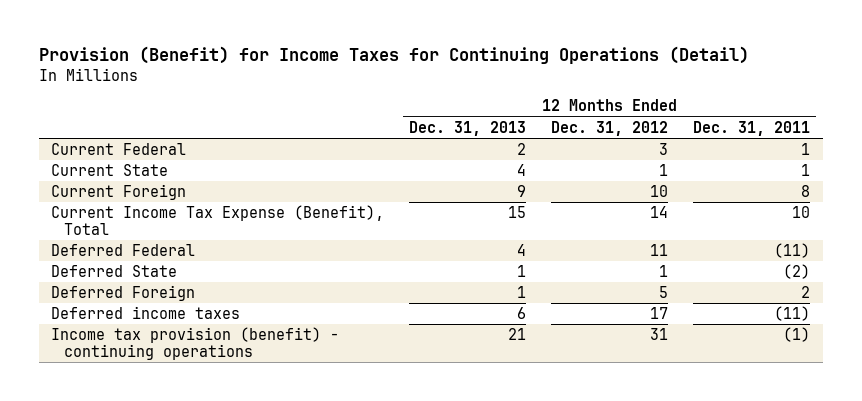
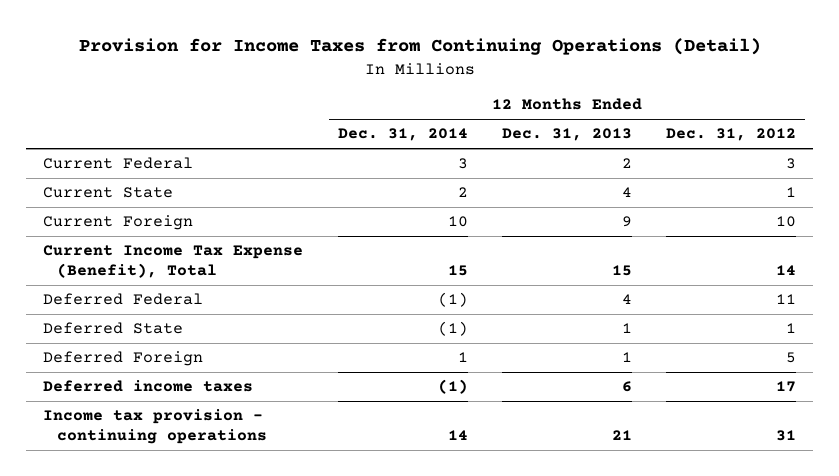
- Provision (Benefit) for Income Taxes for Continuing Operations (Detail)
+ Provision for Income Taxes from Continuing Operations (Detail)
- | 12 Months Ended Dec. 31, 2013 | 12 Months Ended Dec. 31, 2012 | 12 Months Ended Dec. 31, 2011
+ | 12 Months Ended Dec. 31, 2014 | 12 Months Ended Dec. 31, 2013 | 12 Months Ended Dec. 31, 2012
- Income tax provision (benefit) - continuing operations | 21 | 31 | (1)
+ Income tax provision - continuing operations | 14 | 21 | 31

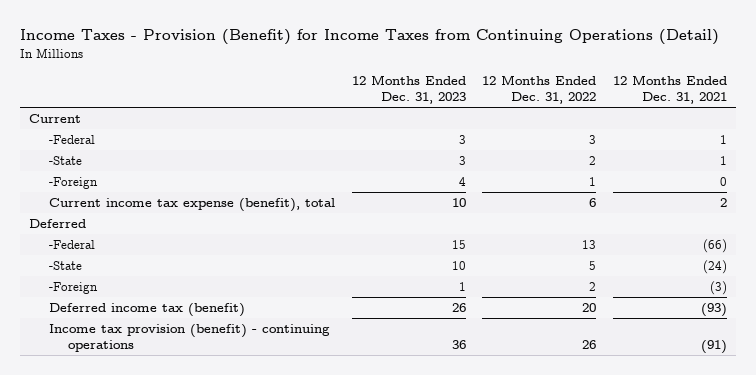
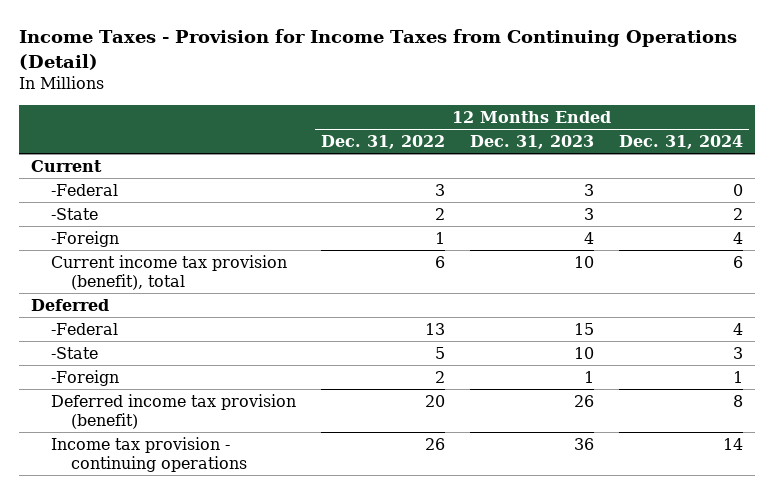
- Income Taxes - Provision (Benefit) for Income Taxes from Continuing Operations (Detail)
+ Income Taxes - Provision for Income Taxes from Continuing Operations (Detail)
- | 12 Months Ended Dec. 31, 2023 | 12 Months Ended Dec. 31, 2022 | 12 Months Ended Dec. 31, 2021
+ | 12 Months Ended Dec. 31, 2022 | 12 Months Ended Dec. 31, 2023 | 12 Months Ended Dec. 31, 2024
- Current income tax expense (benefit), total | 10 | 6 | 2
+ Current income tax provision (benefit), total | 6 | 10 | 6
- Deferred income tax (benefit) | 26 | 20 | (93)
- Income tax provision (benefit) - continuing operations | 36 | 26 | (91)
+ Deferred income tax provision (benefit) | 20 | 26 | 8
+ Income tax provision - continuing operations | 26 | 36 | 14

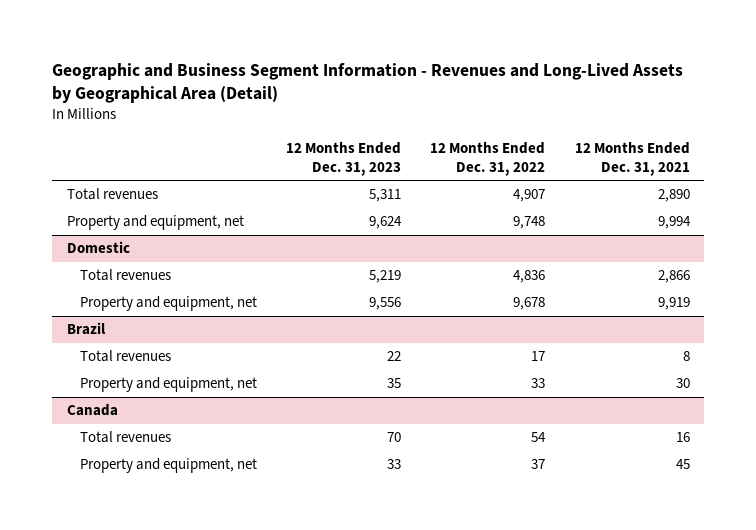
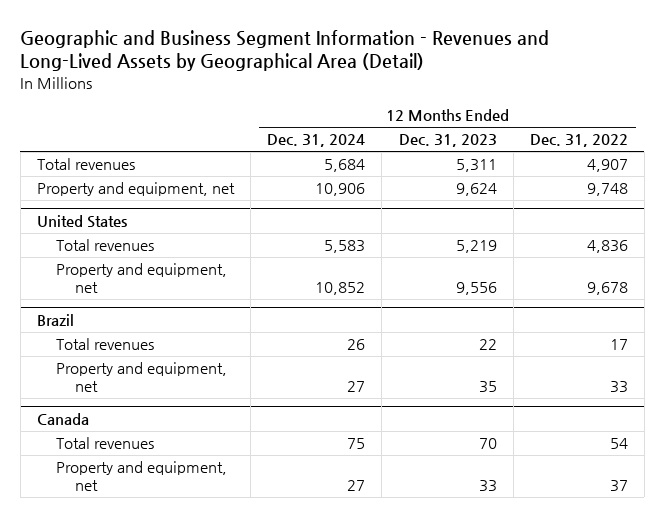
- | 12 Months Ended Dec. 31, 2023 | 12 Months Ended Dec. 31, 2022 | 12 Months Ended Dec. 31, 2021
+ | 12 Months Ended Dec. 31, 2024 | 12 Months Ended Dec. 31, 2023 | 12 Months Ended Dec. 31, 2022
- Domestic
+ United States

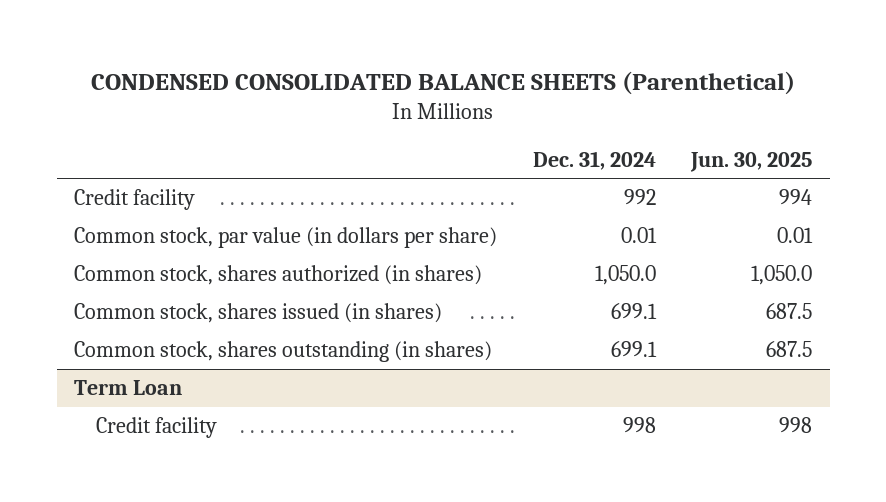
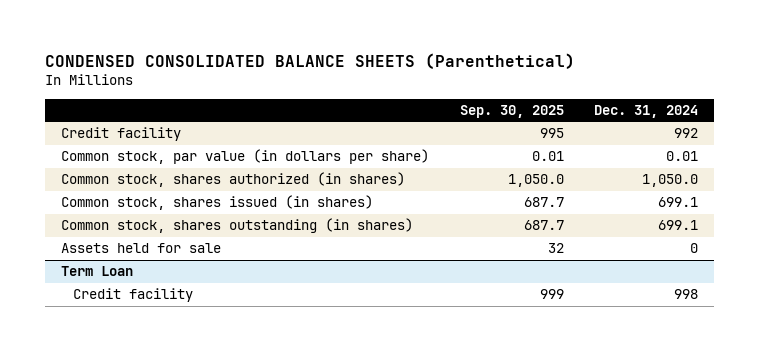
- | Dec. 31, 2024 | Jun. 30, 2025
+ | Sep. 30, 2025 | Dec. 31, 2024
+ Assets held for sale | 32 | 0

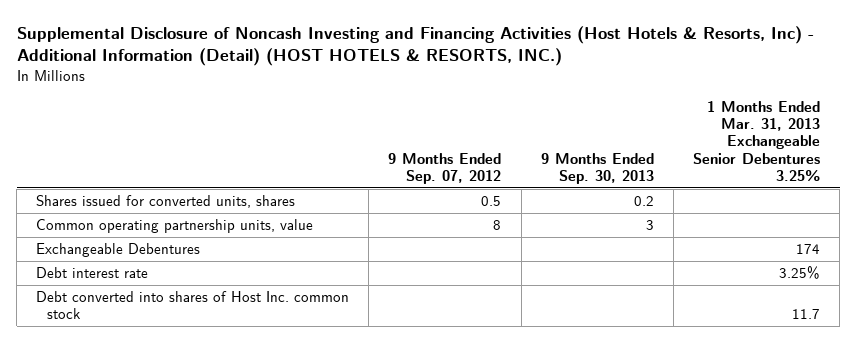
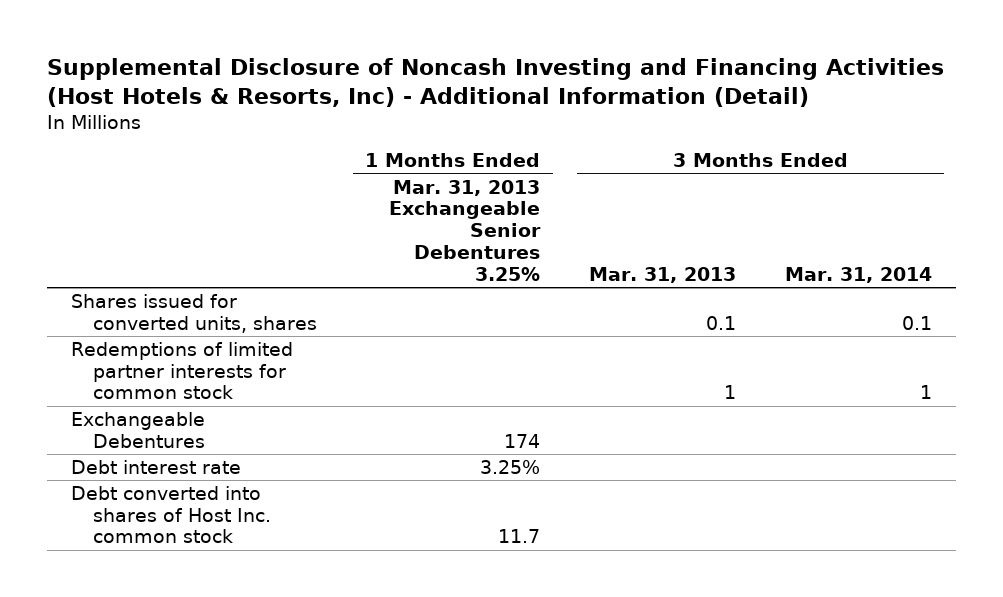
- Supplemental Disclosure of Noncash Investing and Financing Activities (Host Hotels & Resorts, Inc) - Additional Information (Detail) (HOST HOTELS & RESORTS, INC.)
+ Supplemental Disclosure of Noncash Investing and Financing Activities (Host Hotels & Resorts, Inc) - Additional Information (Detail)
- | 9 Months Ended Sep. 07, 2012 | 9 Months Ended Sep. 30, 2013 | 1 Months Ended Mar. 31, 2013 Exchangeable Senior Debentures 3.25%
+ | 1 Months Ended Mar. 31, 2013 Exchangeable Senior Debentures 3.25% | 3 Months Ended Mar. 31, 2013 | 3 Months Ended Mar. 31, 2014
- Common operating partnership units, value | 8 | 3 |
+ Redemptions of limited partner interests for common stock | | 1 | 1

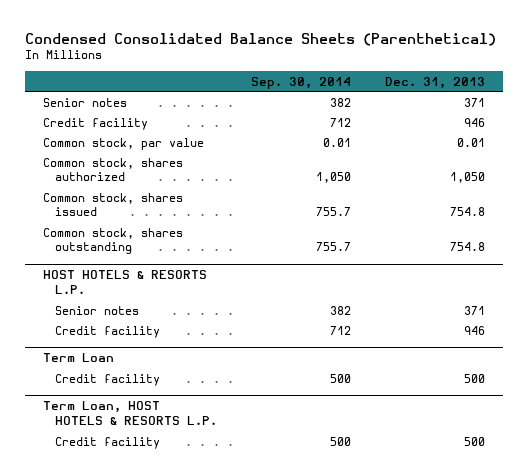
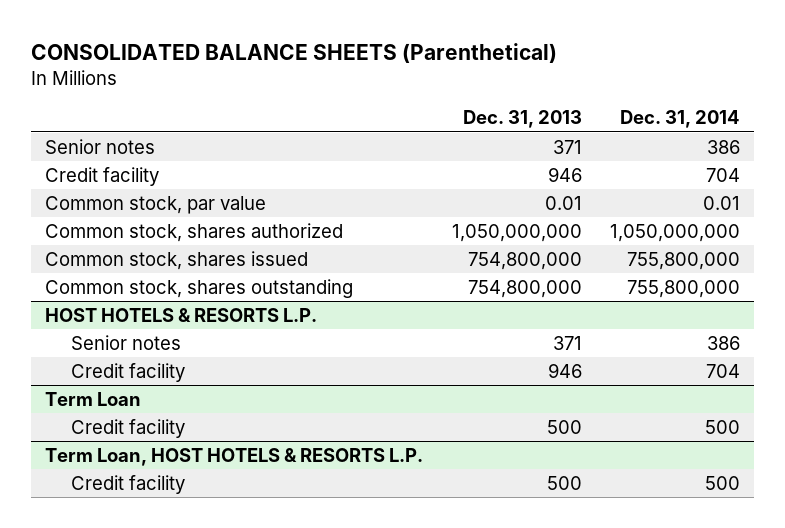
- Condensed Consolidated Balance Sheets (Parenthetical)
+ CONSOLIDATED BALANCE SHEETS (Parenthetical)
- | Sep. 30, 2014 | Dec. 31, 2013
+ | Dec. 31, 2013 | Dec. 31, 2014
- Common stock, shares authorized | 1,050 | 1,050
- Common stock, shares issued | 755.7 | 754.8
- Common stock, shares outstanding | 755.7 | 754.8
+ Common stock, shares authorized | 1,050,000,000 | 1,050,000,000
+ Common stock, shares issued | 754,800,000 | 755,800,000
+ Common stock, shares outstanding | 754,800,000 | 755,800,000

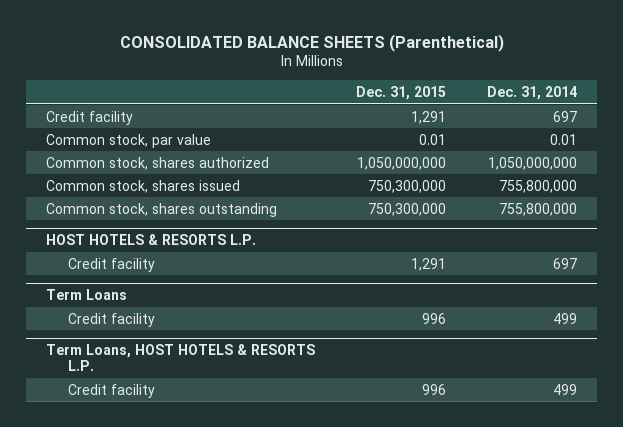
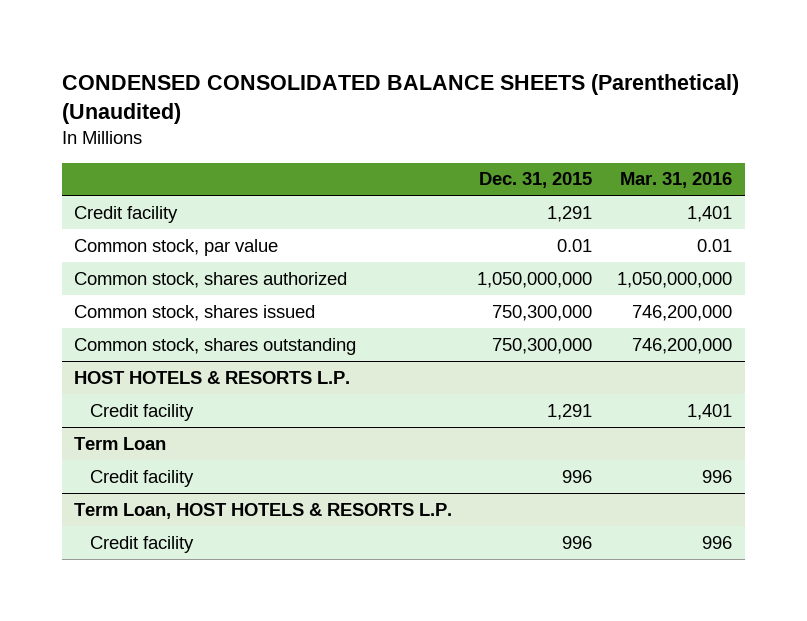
- CONSOLIDATED BALANCE SHEETS (Parenthetical)
+ CONDENSED CONSOLIDATED BALANCE SHEETS (Parenthetical) (Unaudited)
- | Dec. 31, 2015 | Dec. 31, 2014
+ | Dec. 31, 2015 | Mar. 31, 2016
- Term Loans
+ Term Loan
- Term Loans, HOST HOTELS & RESORTS L.P.
+ Term Loan, HOST HOTELS & RESORTS L.P.

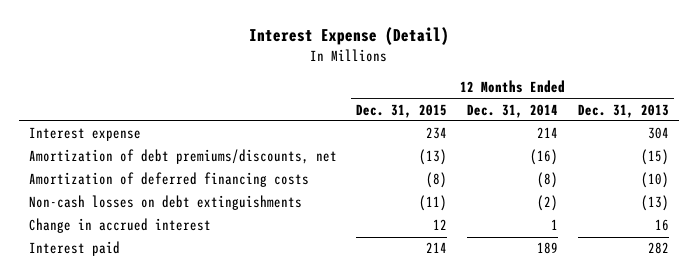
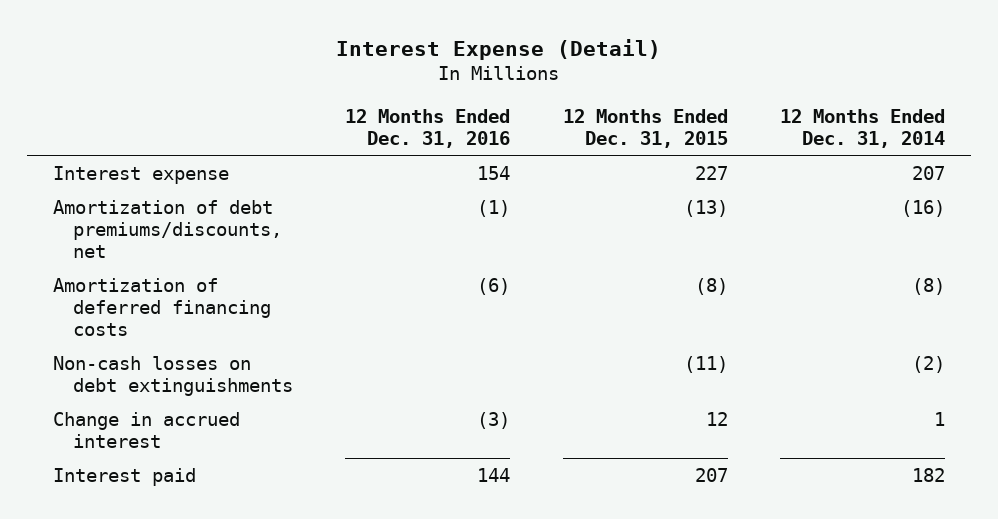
- | 12 Months Ended Dec. 31, 2015 | 12 Months Ended Dec. 31, 2014 | 12 Months Ended Dec. 31, 2013
+ | 12 Months Ended Dec. 31, 2016 | 12 Months Ended Dec. 31, 2015 | 12 Months Ended Dec. 31, 2014
- Interest expense | 234 | 214 | 304
+ Interest expense | 154 | 227 | 207
- Interest paid | 214 | 189 | 282
+ Interest paid | 144 | 207 | 182

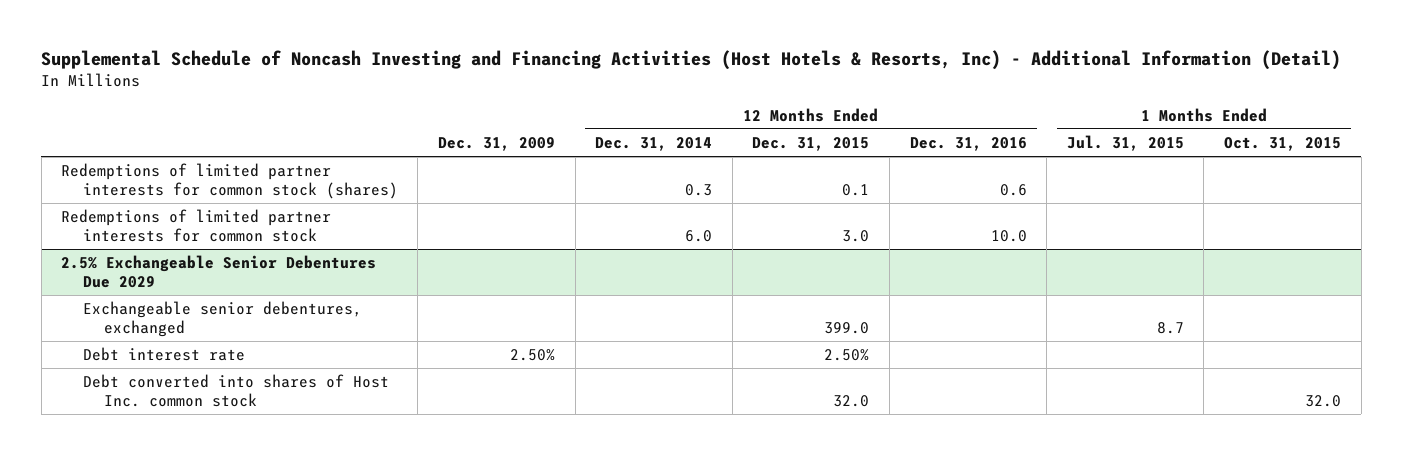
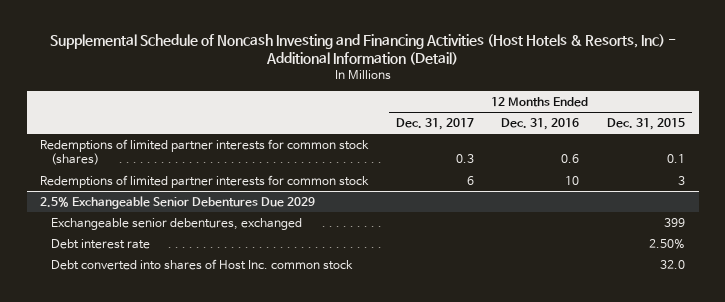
- | Dec. 31, 2009 | 12 Months Ended Dec. 31, 2014 | 12 Months Ended Dec. 31, 2015 | 12 Months Ended Dec. 31, 2016 | 1 Months Ended Jul. 31, 2015 | 1 Months Ended Oct. 31, 2015
+ | 12 Months Ended Dec. 31, 2017 | 12 Months Ended Dec. 31, 2016 | 12 Months Ended Dec. 31, 2015
- Redemptions of limited partner interests for common stock | | 6.0 | 3.0 | 10.0 | |
+ Redemptions of limited partner interests for common stock | 6 | 10 | 3
@ 2.5% Exchangeable Senior Debentures Due 2029
- Exchangeable senior debentures, exchanged | | | 399.0 | | 8.7 |
+ Exchangeable senior debentures, exchanged | | | 399

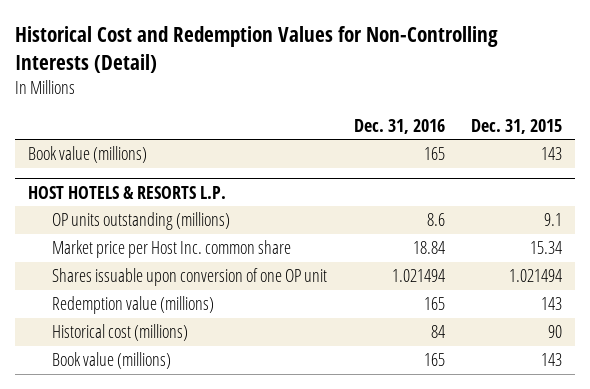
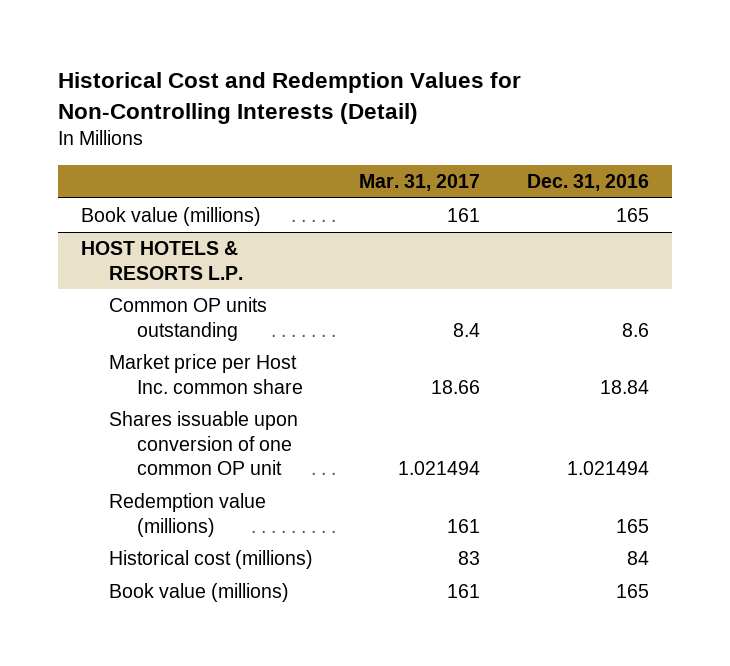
- | Dec. 31, 2016 | Dec. 31, 2015
+ | Mar. 31, 2017 | Dec. 31, 2016
@ HOST HOTELS & RESORTS L.P.
- OP units outstanding (millions) | 8.6 | 9.1
+ Common OP units outstanding | 8.4 | 8.6
- Shares issuable upon conversion of one OP unit | 1.021494 | 1.021494
+ Shares issuable upon conversion of one common OP unit | 1.021494 | 1.021494

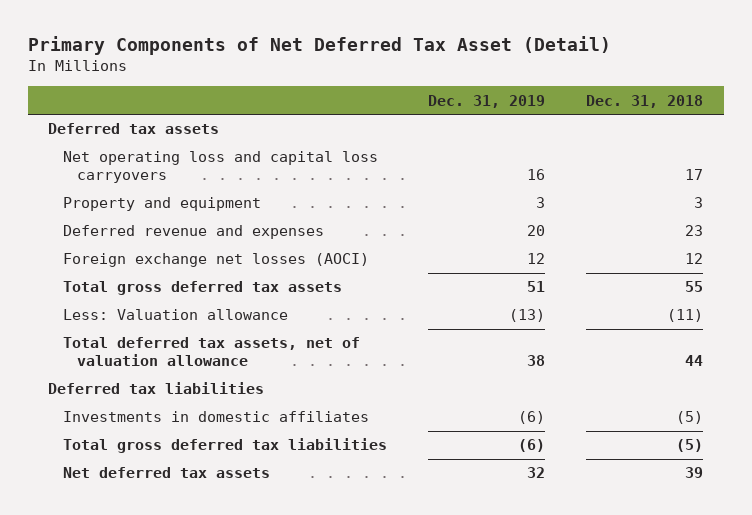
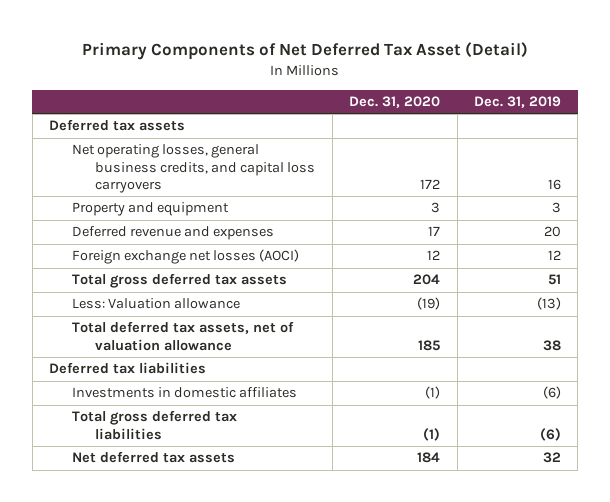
- | Dec. 31, 2019 | Dec. 31, 2018
+ | Dec. 31, 2020 | Dec. 31, 2019
- Net operating loss and capital loss carryovers | 16 | 17
+ Net operating losses, general business credits, and capital loss carryovers | 172 | 16

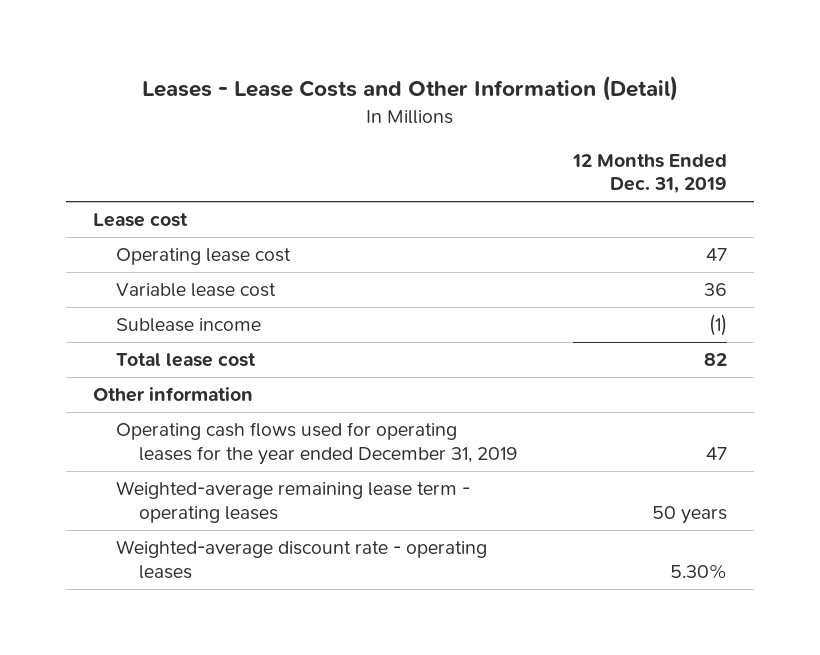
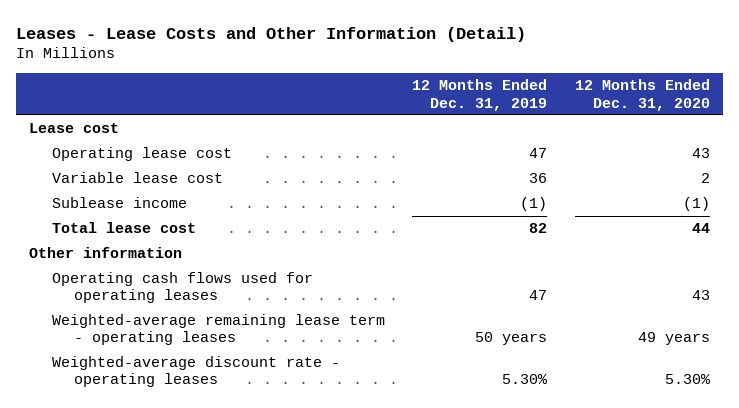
- | 12 Months Ended Dec. 31, 2019
+ | 12 Months Ended Dec. 31, 2019 | 12 Months Ended Dec. 31, 2020
- Operating cash flows used for operating leases for the year ended December 31, 2019 | 47
+ Operating cash flows used for operating leases | 47 | 43

